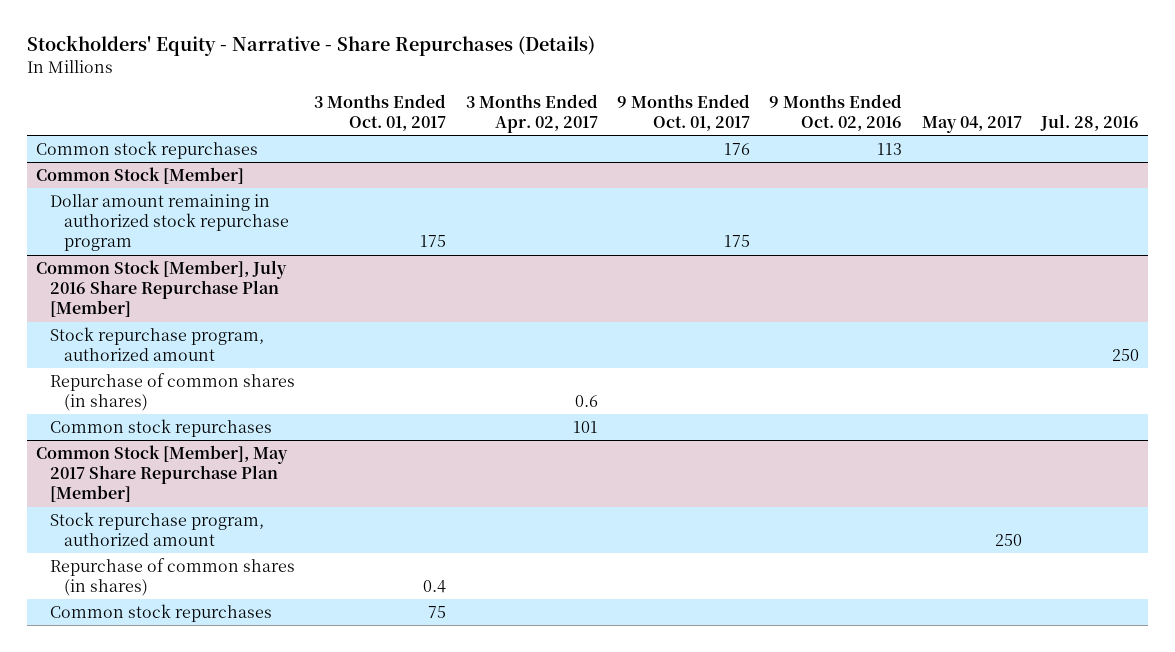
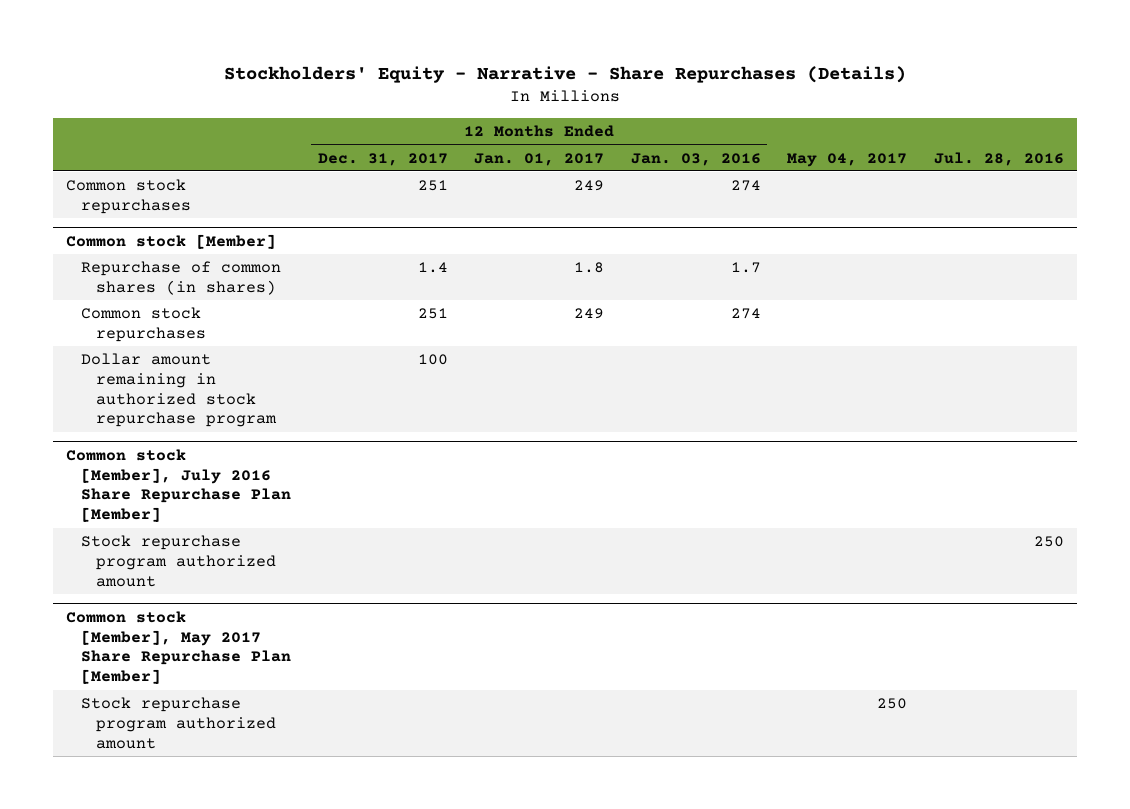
- | 3 Months Ended Oct. 01, 2017 | 3 Months Ended Apr. 02, 2017 | 9 Months Ended Oct. 01, 2017 | 9 Months Ended Oct. 02, 2016 | May 04, 2017 | Jul. 28, 2016
+ | 12 Months Ended Dec. 31, 2017 | 12 Months Ended Jan. 01, 2017 | 12 Months Ended Jan. 03, 2016 | May 04, 2017 | Jul. 28, 2016
- Common Stock [Member]
+ Common stock [Member]
+ Repurchase of common shares (in shares) | 1.4 | 1.8 | 1.7 | |
+ Common stock repurchases | 251 | 249 | 274 | |
- Common Stock [Member], July 2016 Share Repurchase Plan [Member]
- Stock repurchase program, authorized amount | | | | | | 250
- Repurchase of common shares (in shares) | | 0.6 | | | |
- Common stock repurchases | | 101 | | | |
- Common Stock [Member], May 2017 Share Repurchase Plan [Member]
- Stock repurchase program, authorized amount | | | | | 250 |
- Repurchase of common shares (in shares) | 0.4 | | | | |
- Common stock repurchases | 75 | | | | |
+ Common stock [Member], July 2016 Share Repurchase Plan [Member]
+ Stock repurchase program authorized amount | | | | | 250
+ Common stock [Member], May 2017 Share Repurchase Plan [Member]
+ Stock repurchase program authorized amount | | | | 250 |

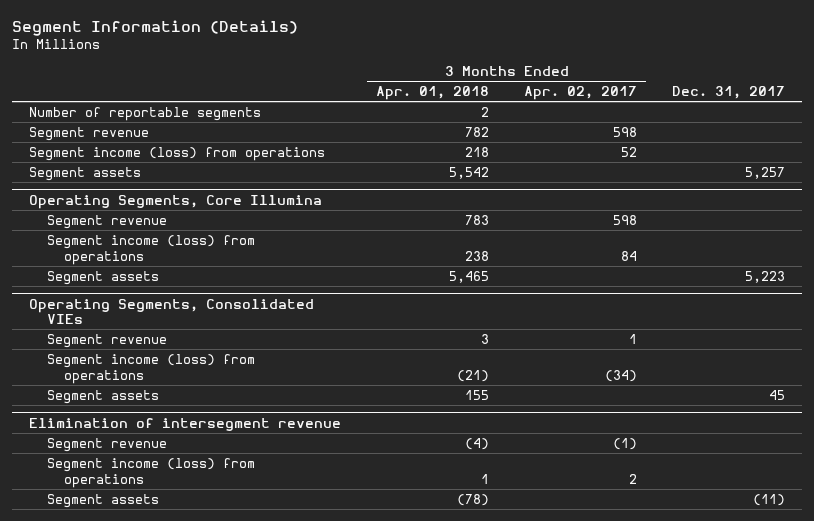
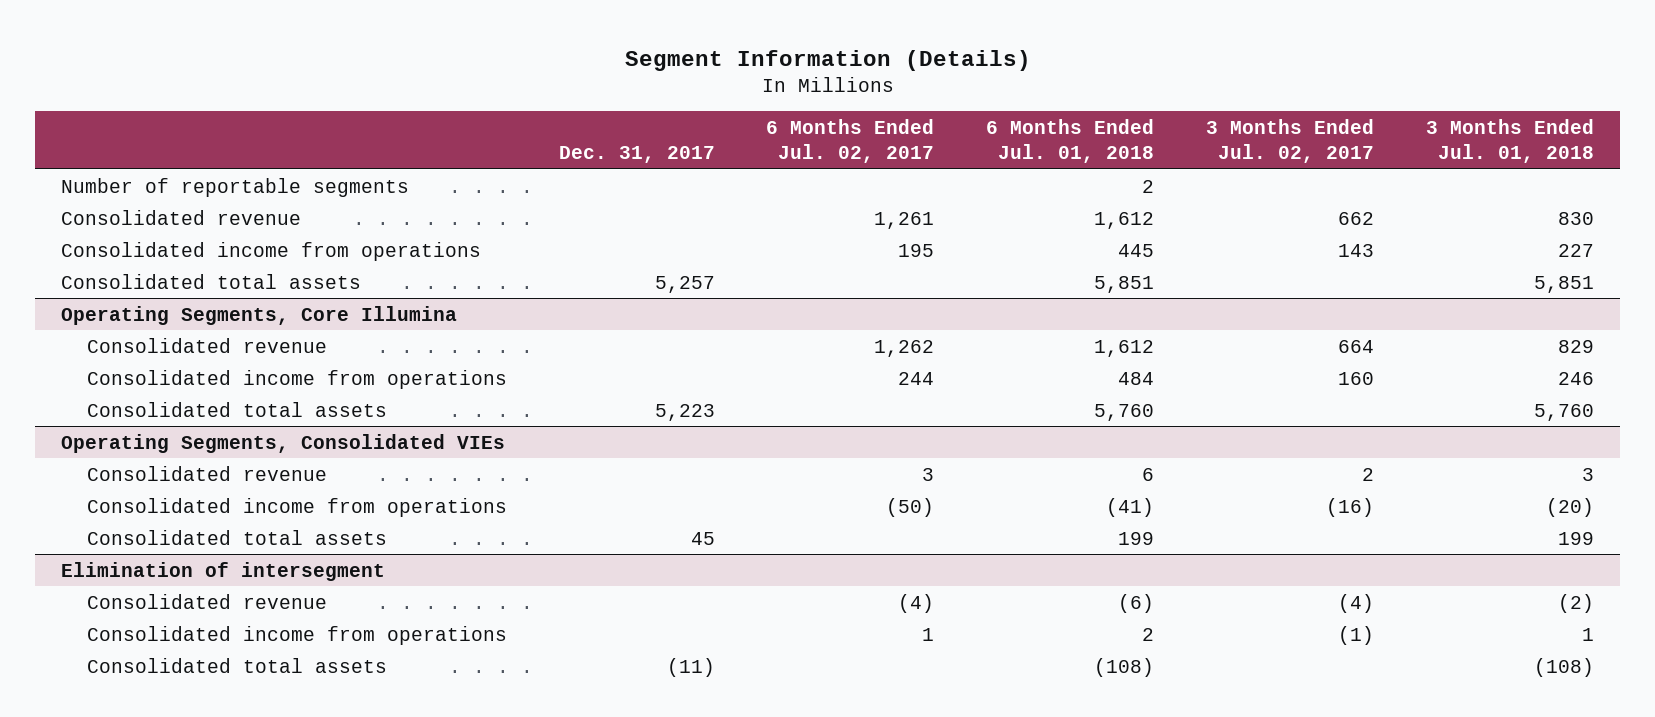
- | 3 Months Ended Apr. 01, 2018 | 3 Months Ended Apr. 02, 2017 | Dec. 31, 2017
+ | Dec. 31, 2017 | 6 Months Ended Jul. 02, 2017 | 6 Months Ended Jul. 01, 2018 | 3 Months Ended Jul. 02, 2017 | 3 Months Ended Jul. 01, 2018
- Segment revenue | 782 | 598 |
- Segment income (loss) from operations | 218 | 52 |
- Segment assets | 5,542 | | 5,257
+ Consolidated revenue | | 1,261 | 1,612 | 662 | 830
+ Consolidated income from operations | | 195 | 445 | 143 | 227
+ Consolidated total assets | 5,257 | | 5,851 | | 5,851
@ Operating Segments, Core Illumina
- Segment revenue | 783 | 598 |
- Segment income (loss) from operations | 238 | 84 |
- Segment assets | 5,465 | | 5,223
+ Consolidated revenue | | 1,262 | 1,612 | 664 | 829
+ Consolidated income from operations | | 244 | 484 | 160 | 246
+ Consolidated total assets | 5,223 | | 5,760 | | 5,760
@ Operating Segments, Consolidated VIEs
- Segment revenue | 3 | 1 |
- Segment income (loss) from operations | (21) | (34) |
- Segment assets | 155 | | 45
- Elimination of intersegment revenue
- Segment revenue | (4) | (1) |
- Segment income (loss) from operations | 1 | 2 |
- Segment assets | (78) | | (11)
@ Operating Segments, Consolidated VIEs
+ Consolidated revenue | | 3 | 6 | 2 | 3
+ Consolidated income from operations | | (50) | (41) | (16) | (20)
+ Consolidated total assets | 45 | | 199 | | 199
+ Elimination of intersegment
+ Consolidated revenue | | (4) | (6) | (4) | (2)
+ Consolidated income from operations | | 1 | 2 | (1) | 1
+ Consolidated total assets | (11) | | (108) | | (108)

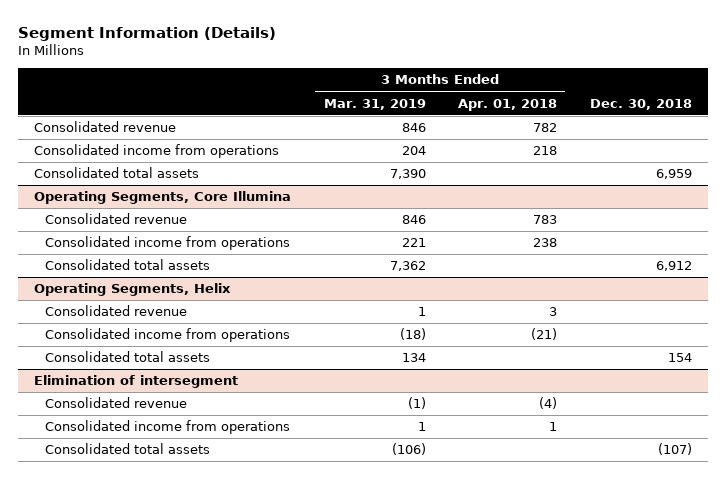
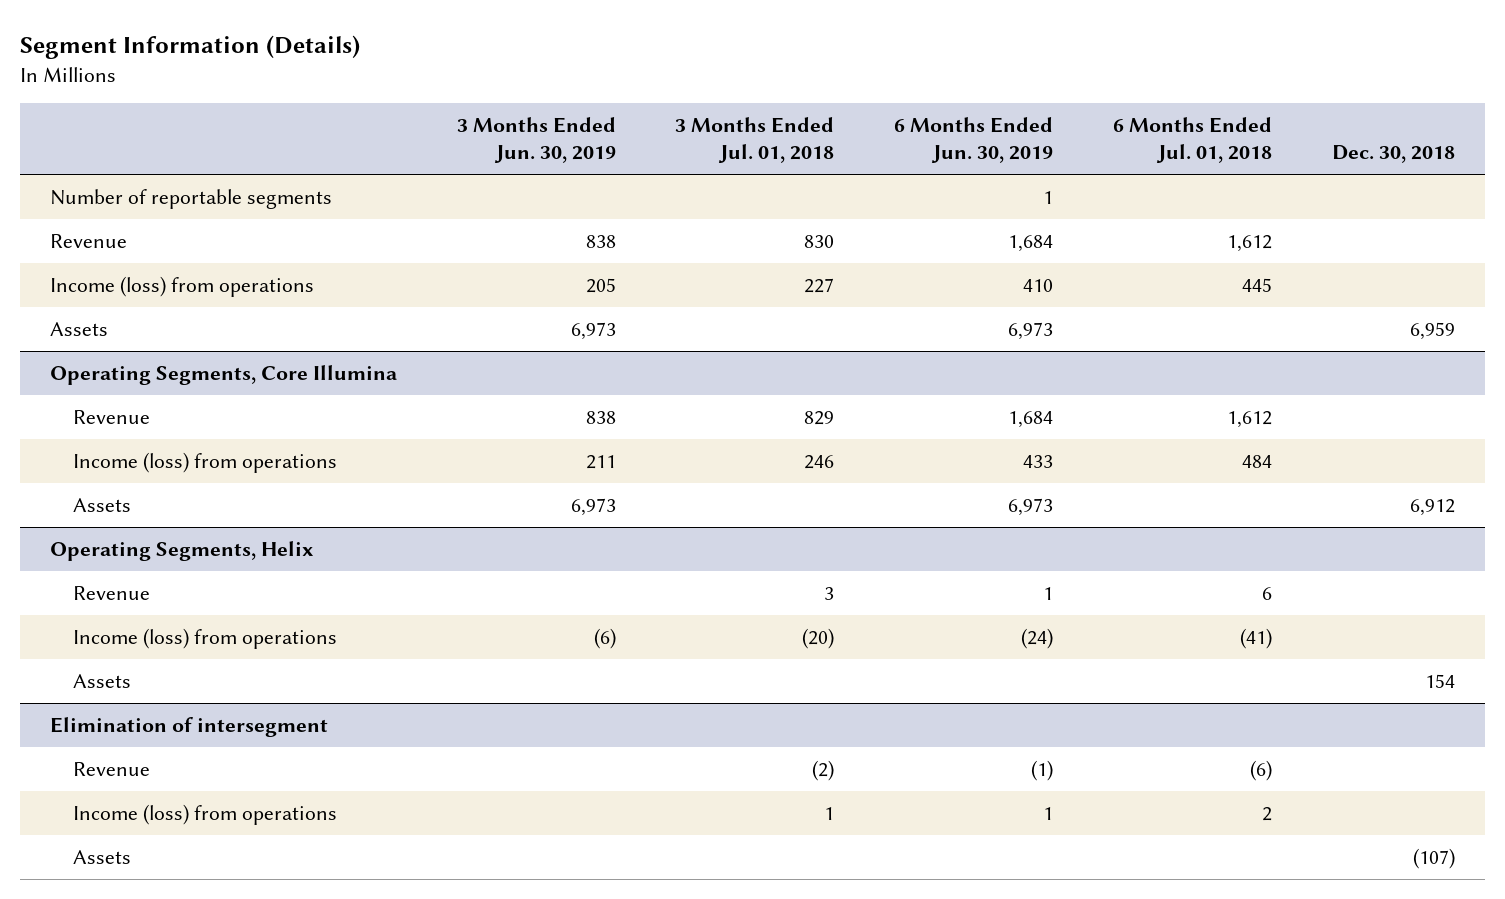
- | 3 Months Ended Mar. 31, 2019 | 3 Months Ended Apr. 01, 2018 | Dec. 30, 2018
+ | 3 Months Ended Jun. 30, 2019 | 3 Months Ended Jul. 01, 2018 | 6 Months Ended Jun. 30, 2019 | 6 Months Ended Jul. 01, 2018 | Dec. 30, 2018
- Consolidated revenue | 846 | 782 |
- Consolidated income from operations | 204 | 218 |
- Consolidated total assets | 7,390 | | 6,959
+ Number of reportable segments | | | 1 | |
+ Revenue | 838 | 830 | 1,684 | 1,612 |
+ Income (loss) from operations | 205 | 227 | 410 | 445 |
+ Assets | 6,973 | | 6,973 | | 6,959
@ Operating Segments, Core Illumina
- Consolidated revenue | 846 | 783 |
- Consolidated income from operations | 221 | 238 |
- Consolidated total assets | 7,362 | | 6,912
+ Revenue | 838 | 829 | 1,684 | 1,612 |
+ Income (loss) from operations | 211 | 246 | 433 | 484 |
+ Assets | 6,973 | | 6,973 | | 6,912
@ Operating Segments, Helix
- Consolidated revenue | 1 | 3 |
- Consolidated income from operations | (18) | (21) |
- Consolidated total assets | 134 | | 154
+ Revenue | | 3 | 1 | 6 |
+ Income (loss) from operations | (6) | (20) | (24) | (41) |
+ Assets | | | | | 154
@ Elimination of intersegment
- Consolidated revenue | (1) | (4) |
- Consolidated income from operations | 1 | 1 |
- Consolidated total assets | (106) | | (107)
+ Revenue | | (2) | (1) | (6) |
+ Income (loss) from operations | | 1 | 1 | 2 |
+ Assets | | | | | (107)

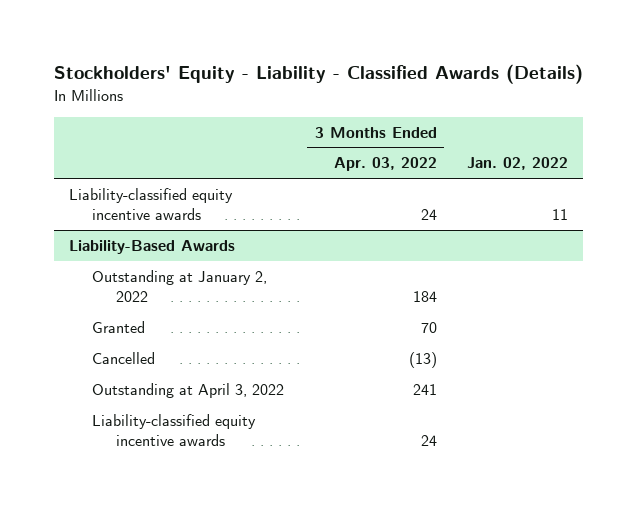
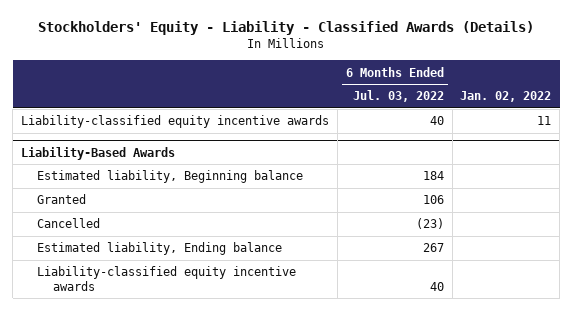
- | 3 Months Ended Apr. 03, 2022 | Jan. 02, 2022
+ | 6 Months Ended Jul. 03, 2022 | Jan. 02, 2022
@ Liability-Based Awards
- Outstanding at January 2, 2022 | 184 |
+ Estimated liability, Beginning balance | 184 |
- Outstanding at April 3, 2022 | 241 |
+ Estimated liability, Ending balance | 267 |

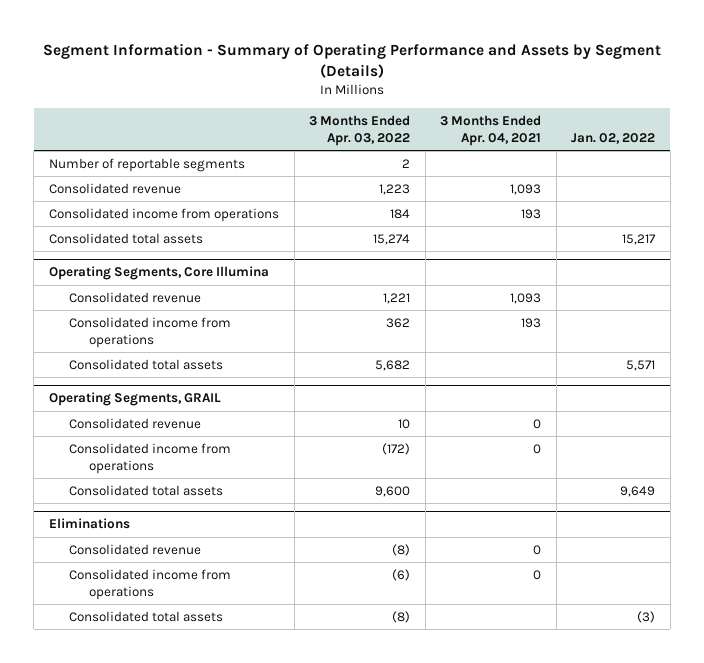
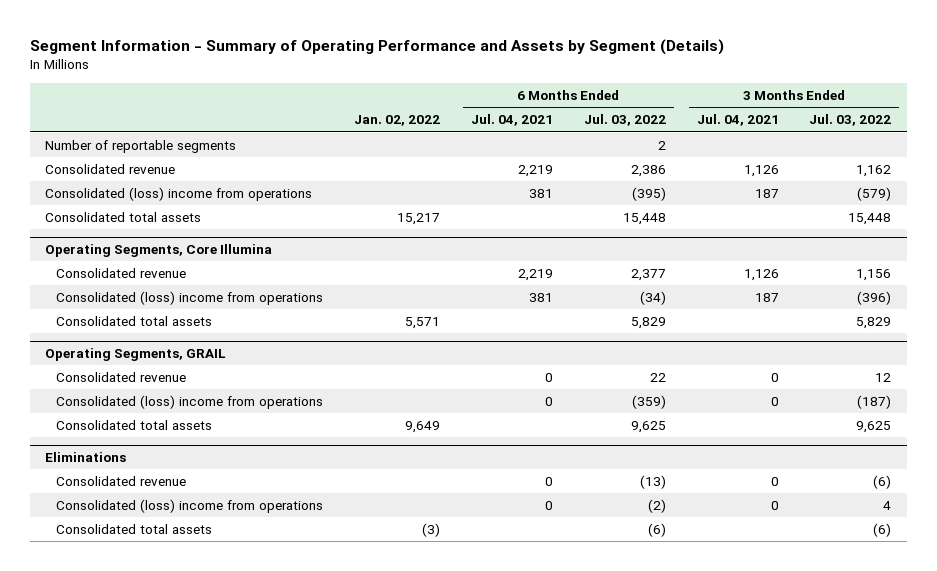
- | 3 Months Ended Apr. 03, 2022 | 3 Months Ended Apr. 04, 2021 | Jan. 02, 2022
+ | Jan. 02, 2022 | 6 Months Ended Jul. 04, 2021 | 6 Months Ended Jul. 03, 2022 | 3 Months Ended Jul. 04, 2021 | 3 Months Ended Jul. 03, 2022
- Consolidated income from operations | 184 | 193 |
+ Consolidated (loss) income from operations | | 381 | (395) | 187 | (579)
@ Operating Segments, Core Illumina
- Consolidated income from operations | 362 | 193 |
+ Consolidated (loss) income from operations | | 381 | (34) | 187 | (396)
@ Operating Segments, GRAIL
- Consolidated income from operations | (172) | 0 |
+ Consolidated (loss) income from operations | | 0 | (359) | 0 | (187)
@ Eliminations
- Consolidated income from operations | (6) | 0 |
+ Consolidated (loss) income from operations | | 0 | (2) | 0 | 4

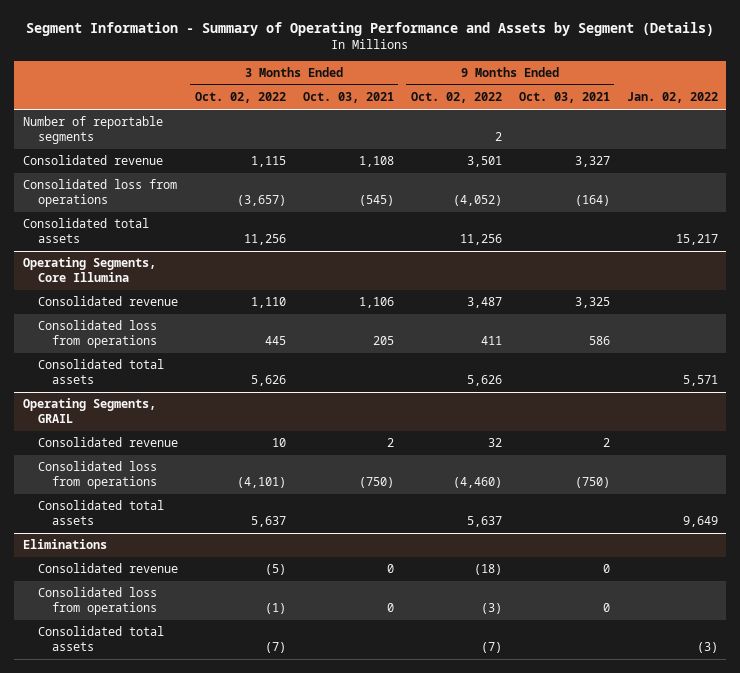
- | Jan. 02, 2022 | 6 Months Ended Jul. 04, 2021 | 6 Months Ended Jul. 03, 2022 | 3 Months Ended Jul. 04, 2021 | 3 Months Ended Jul. 03, 2022
+ | 3 Months Ended Oct. 02, 2022 | 3 Months Ended Oct. 03, 2021 | 9 Months Ended Oct. 02, 2022 | 9 Months Ended Oct. 03, 2021 | Jan. 02, 2022
- Consolidated (loss) income from operations | | 381 | (395) | 187 | (579)
+ Consolidated loss from operations | (3,657) | (545) | (4,052) | (164) |
@ Operating Segments, Core Illumina
- Consolidated (loss) income from operations | | 381 | (34) | 187 | (396)
+ Consolidated loss from operations | 445 | 205 | 411 | 586 |
@ Operating Segments, GRAIL
- Consolidated (loss) income from operations | | 0 | (359) | 0 | (187)
+ Consolidated loss from operations | (4,101) | (750) | (4,460) | (750) |
@ Eliminations
- Consolidated (loss) income from operations | | 0 | (2) | 0 | 4
+ Consolidated loss from operations | (1) | 0 | (3) | 0 |

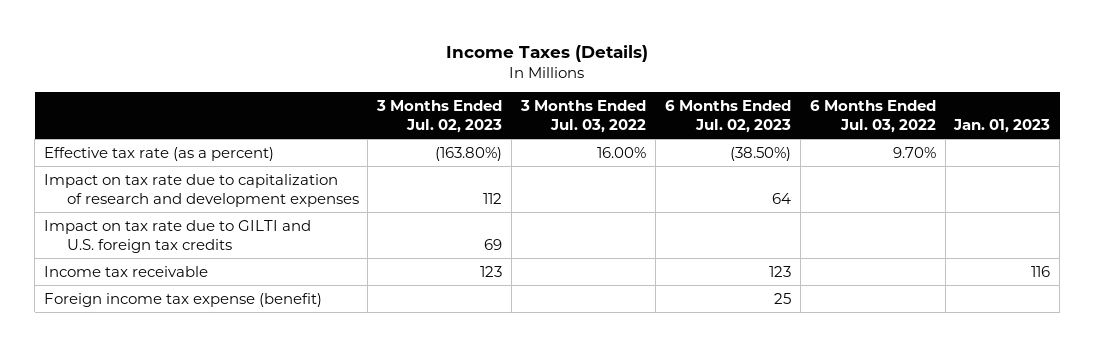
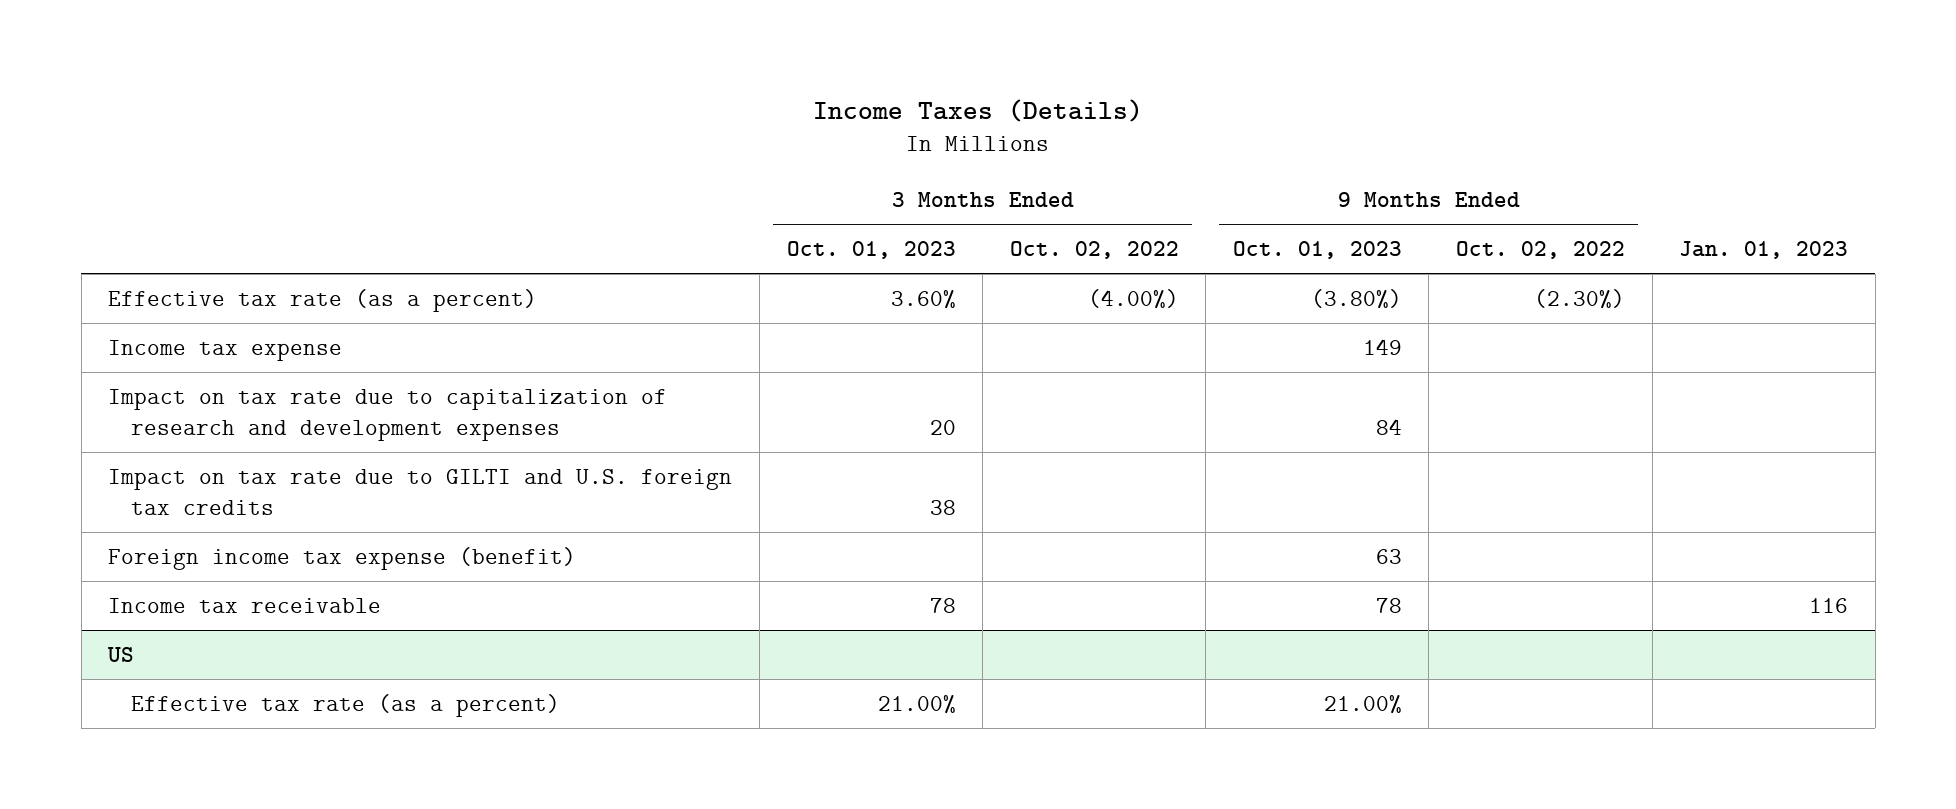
- | 3 Months Ended Jul. 02, 2023 | 3 Months Ended Jul. 03, 2022 | 6 Months Ended Jul. 02, 2023 | 6 Months Ended Jul. 03, 2022 | Jan. 01, 2023
+ | 3 Months Ended Oct. 01, 2023 | 3 Months Ended Oct. 02, 2022 | 9 Months Ended Oct. 01, 2023 | 9 Months Ended Oct. 02, 2022 | Jan. 01, 2023
+ Income tax expense | | | 149 | |
moved down: Income tax receivable | 78 | | 78 | | 116
+ US
+ Effective tax rate (as a percent) | 21.00% | | 21.00% | |

